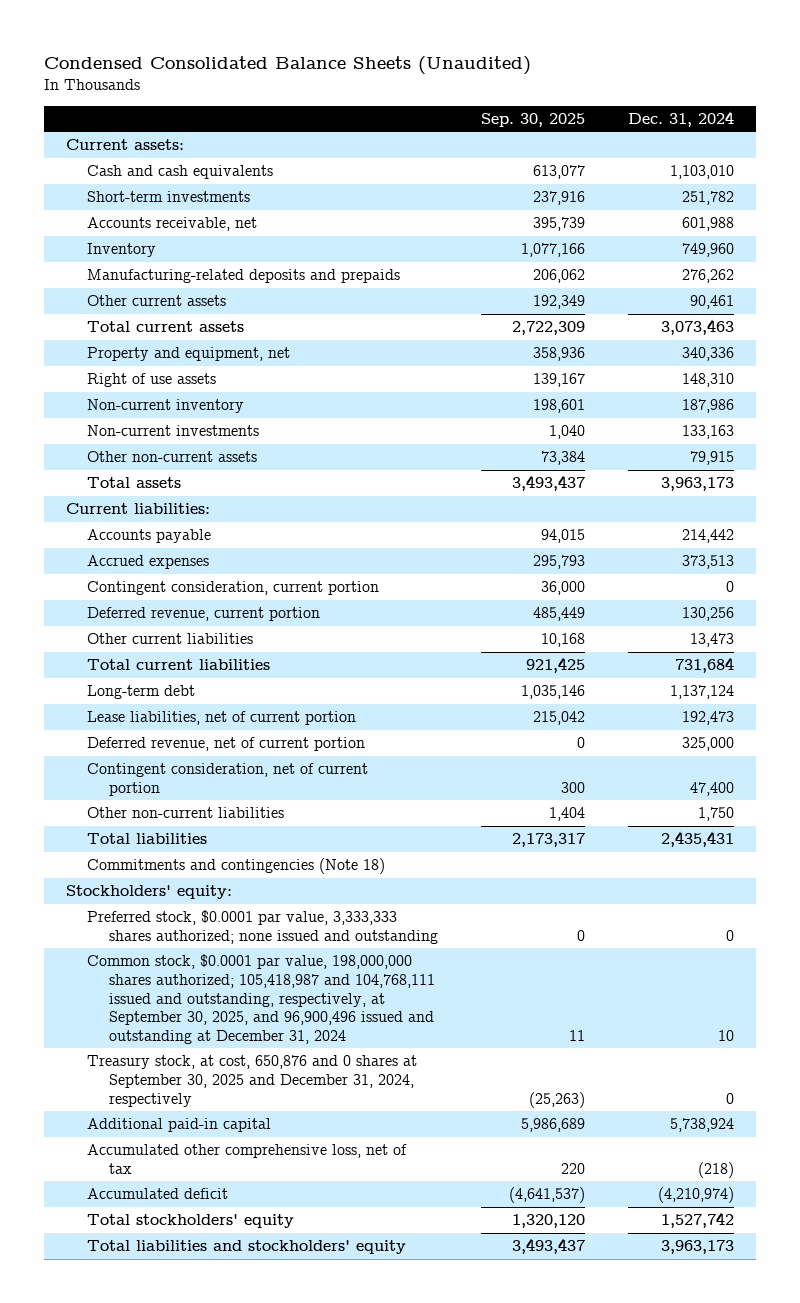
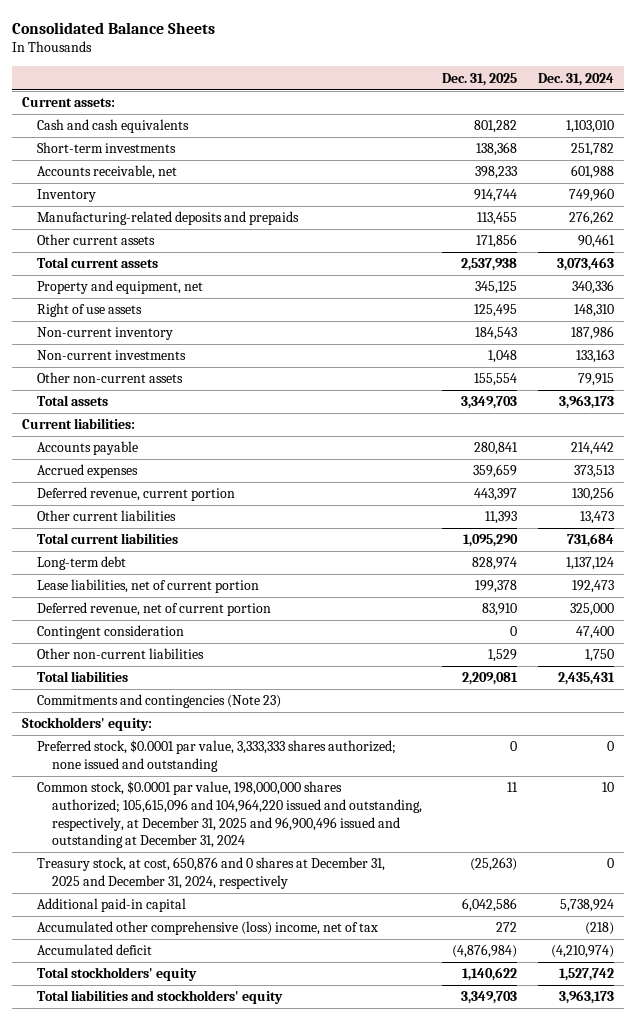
- Condensed Consolidated Balance Sheets (Unaudited)
+ Consolidated Balance Sheets
- | Sep. 30, 2025 | Dec. 31, 2024
+ | Dec. 31, 2025 | Dec. 31, 2024
- Contingent consideration, current portion | 36,000 | 0
- Contingent consideration, net of current portion | 300 | 47,400
+ Contingent consideration | 0 | 47,400
- Commitments and contingencies (Note 18)
+ Commitments and contingencies (Note 23)
- Common stock, $0.0001 par value, 198,000,000 shares authorized; 105,418,987 and 104,768,111 issued and outstanding, respectively, at September 30, 2025, and 96,900,496 issued and outstanding at December 31, 2024 | 11 | 10
- Treasury stock, at cost, 650,876 and 0 shares at September 30, 2025 and December 31, 2024, respectively | (25,263) | 0
+ Common stock, $0.0001 par value, 198,000,000 shares authorized; 105,615,096 and 104,964,220 issued and outstanding, respectively, at December 31, 2025 and 96,900,496 issued and outstanding at December 31, 2024 | 11 | 10
+ Treasury stock, at cost, 650,876 and 0 shares at December 31, 2025 and December 31, 2024, respectively | (25,263) | 0
- Accumulated other comprehensive loss, net of tax | 220 | (218)
+ Accumulated other comprehensive (loss) income, net of tax | 272 | (218)

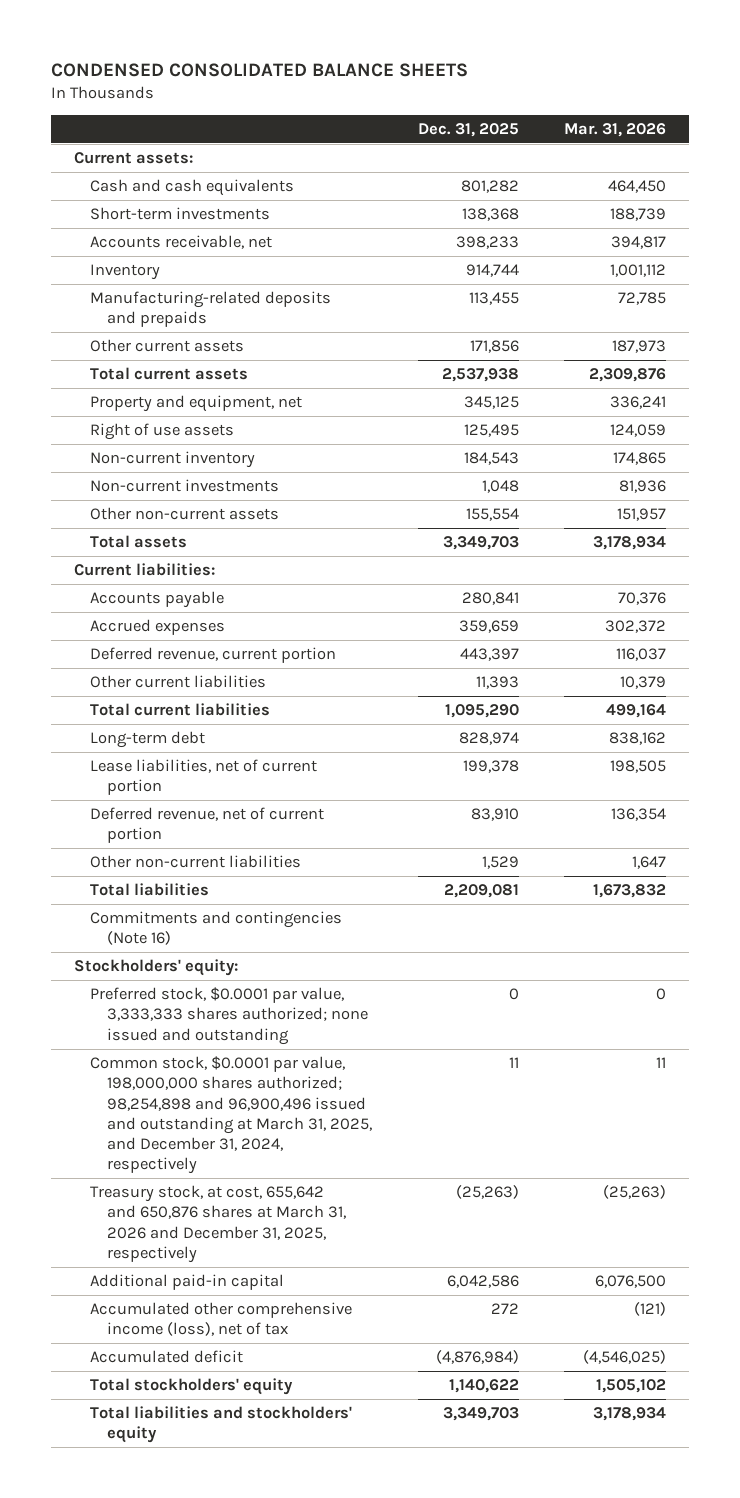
- Consolidated Balance Sheets
+ CONDENSED CONSOLIDATED BALANCE SHEETS
- | Dec. 31, 2025 | Dec. 31, 2024
+ | Dec. 31, 2025 | Mar. 31, 2026
- Contingent consideration | 0 | 47,400
- Commitments and contingencies (Note 23)
+ Commitments and contingencies (Note 16)
- Common stock, $0.0001 par value, 198,000,000 shares authorized; 105,615,096 and 104,964,220 issued and outstanding, respectively, at December 31, 2025 and 96,900,496 issued and outstanding at December 31, 2024 | 11 | 10
- Treasury stock, at cost, 650,876 and 0 shares at December 31, 2025 and December 31, 2024, respectively | (25,263) | 0
+ Common stock, $0.0001 par value, 198,000,000 shares authorized; 98,254,898 and 96,900,496 issued and outstanding at March 31, 2025, and December 31, 2024, respectively | 11 | 11
+ Treasury stock, at cost, 655,642 and 650,876 shares at March 31, 2026 and December 31, 2025, respectively | (25,263) | (25,263)
- Accumulated other comprehensive (loss) income, net of tax | 272 | (218)
+ Accumulated other comprehensive income (loss), net of tax | 272 | (121)

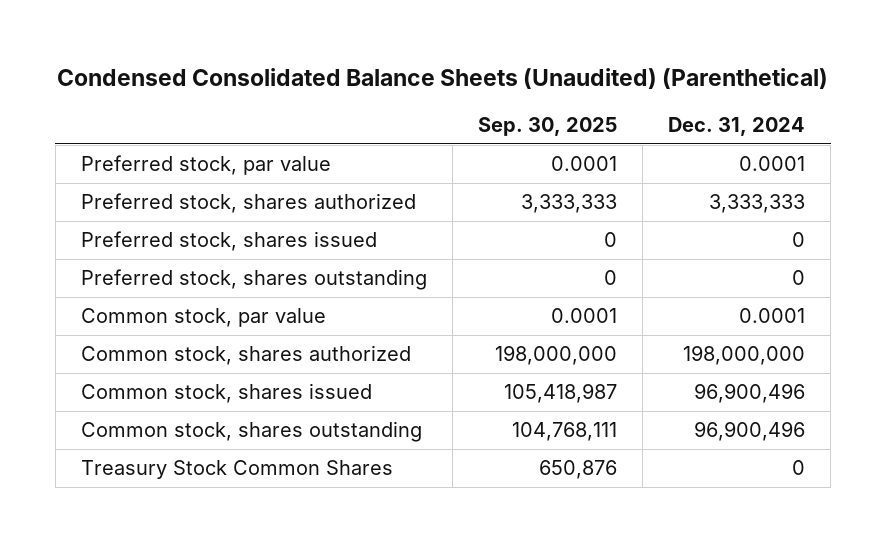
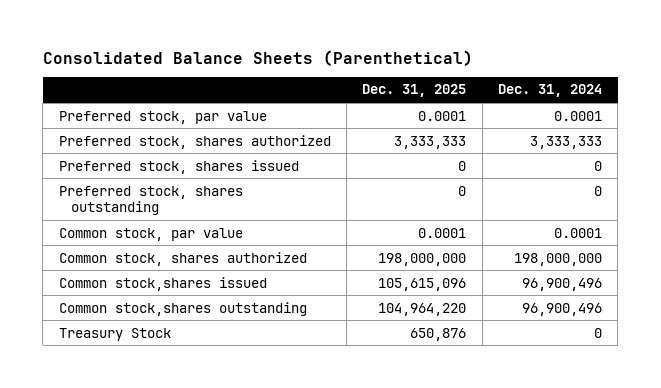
- Condensed Consolidated Balance Sheets (Unaudited) (Parenthetical)
+ Consolidated Balance Sheets (Parenthetical)
- | Sep. 30, 2025 | Dec. 31, 2024
+ | Dec. 31, 2025 | Dec. 31, 2024
- Common stock, shares issued | 105,418,987 | 96,900,496
- Common stock, shares outstanding | 104,768,111 | 96,900,496
- Treasury Stock Common Shares | 650,876 | 0
+ Common stock,shares issued | 105,615,096 | 96,900,496
+ Common stock,shares outstanding | 104,964,220 | 96,900,496
+ Treasury Stock | 650,876 | 0

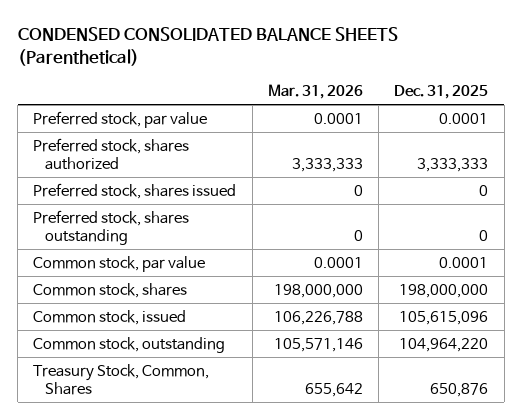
- Consolidated Balance Sheets (Parenthetical)
+ CONDENSED CONSOLIDATED BALANCE SHEETS (Parenthetical)
- | Dec. 31, 2025 | Dec. 31, 2024
+ | Mar. 31, 2026 | Dec. 31, 2025
- Common stock, shares authorized | 198,000,000 | 198,000,000
- Common stock,shares issued | 105,615,096 | 96,900,496
- Common stock,shares outstanding | 104,964,220 | 96,900,496
- Treasury Stock | 650,876 | 0
+ Common stock, shares | 198,000,000 | 198,000,000
+ Common stock, issued | 106,226,788 | 105,615,096
+ Common stock, outstanding | 105,571,146 | 104,964,220
+ Treasury Stock, Common, Shares | 655,642 | 650,876

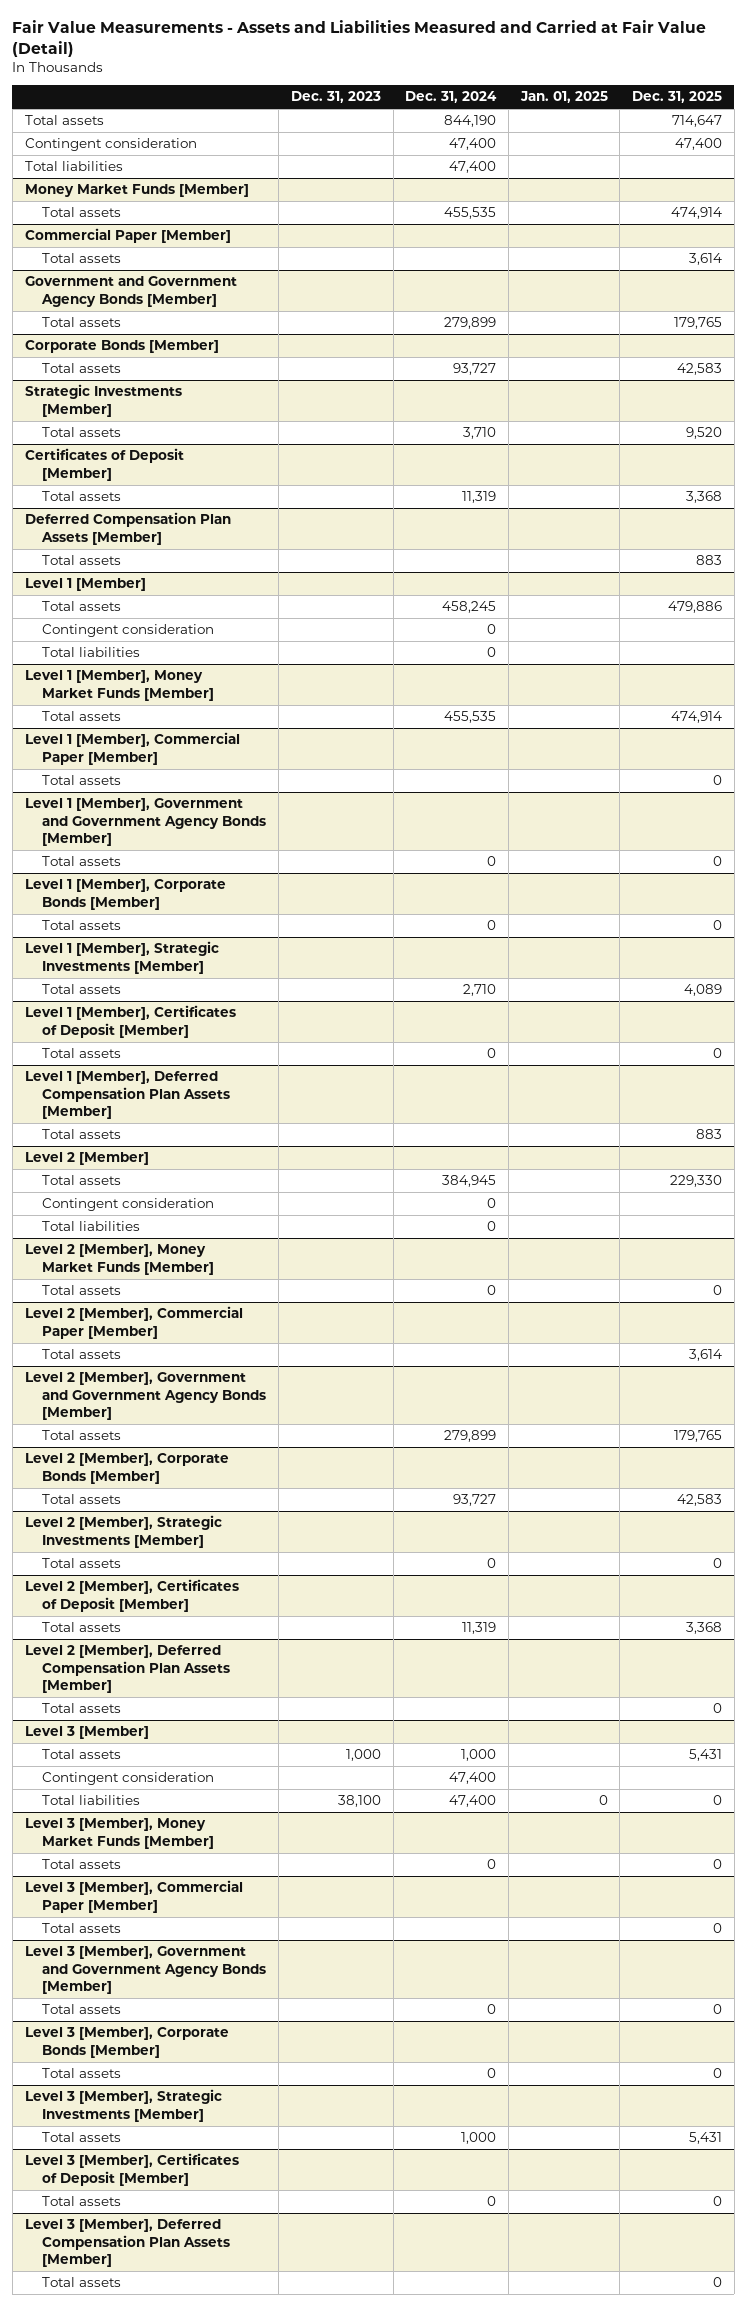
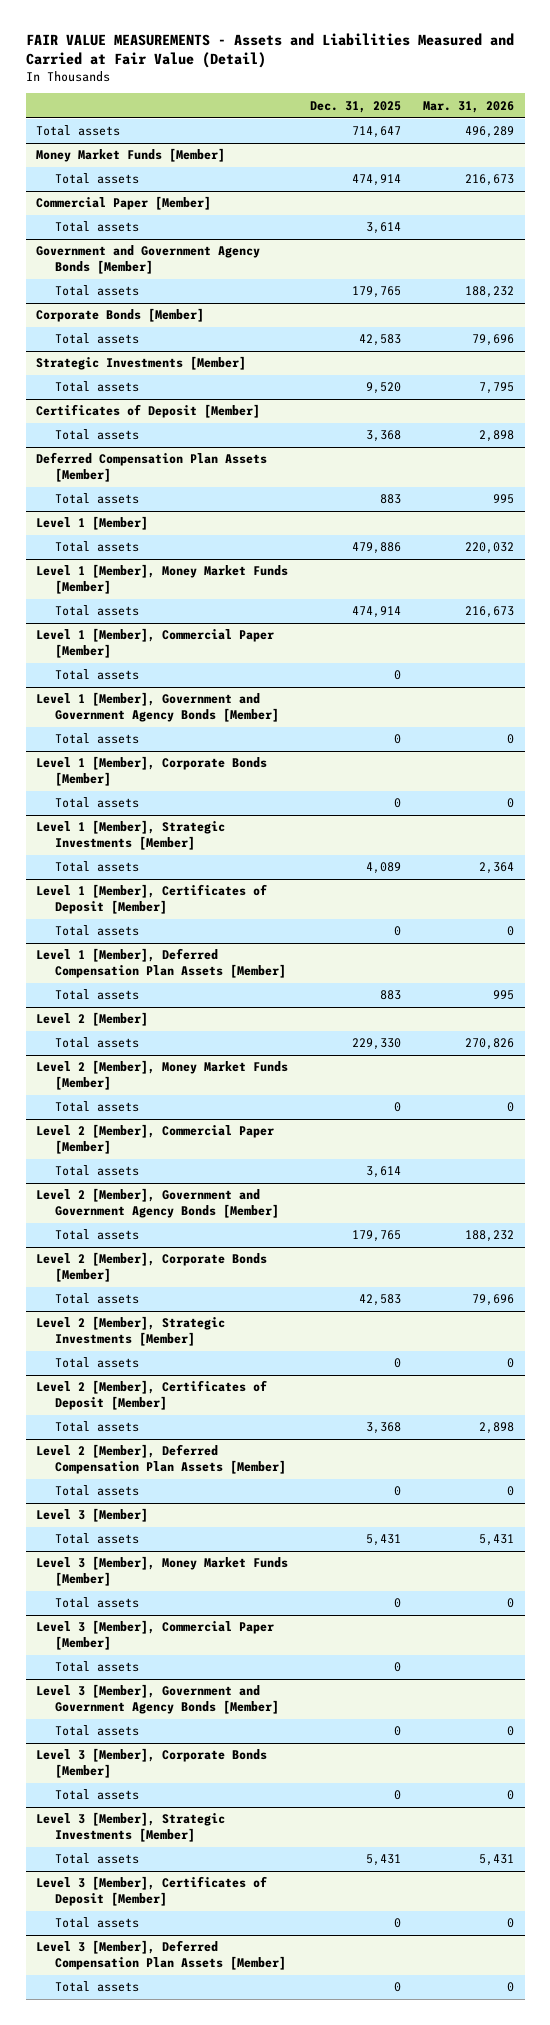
- Fair Value Measurements - Assets and Liabilities Measured and Carried at Fair Value (Detail)
+ FAIR VALUE MEASUREMENTS - Assets and Liabilities Measured and Carried at Fair Value (Detail)
- | Dec. 31, 2023 | Dec. 31, 2024 | Jan. 01, 2025 | Dec. 31, 2025
+ | Dec. 31, 2025 | Mar. 31, 2026
- Contingent consideration | | 47,400 | | 47,400
- Total liabilities | | 47,400 | |
@ Level 1 [Member]
- Contingent consideration | | 0 | |
- Total liabilities | | 0 | |
@ Level 2 [Member]
- Contingent consideration | | 0 | |
- Total liabilities | | 0 | |
@ Level 3 [Member]
- Contingent consideration | | 47,400 | |
- Total liabilities | 38,100 | 47,400 | 0 | 0

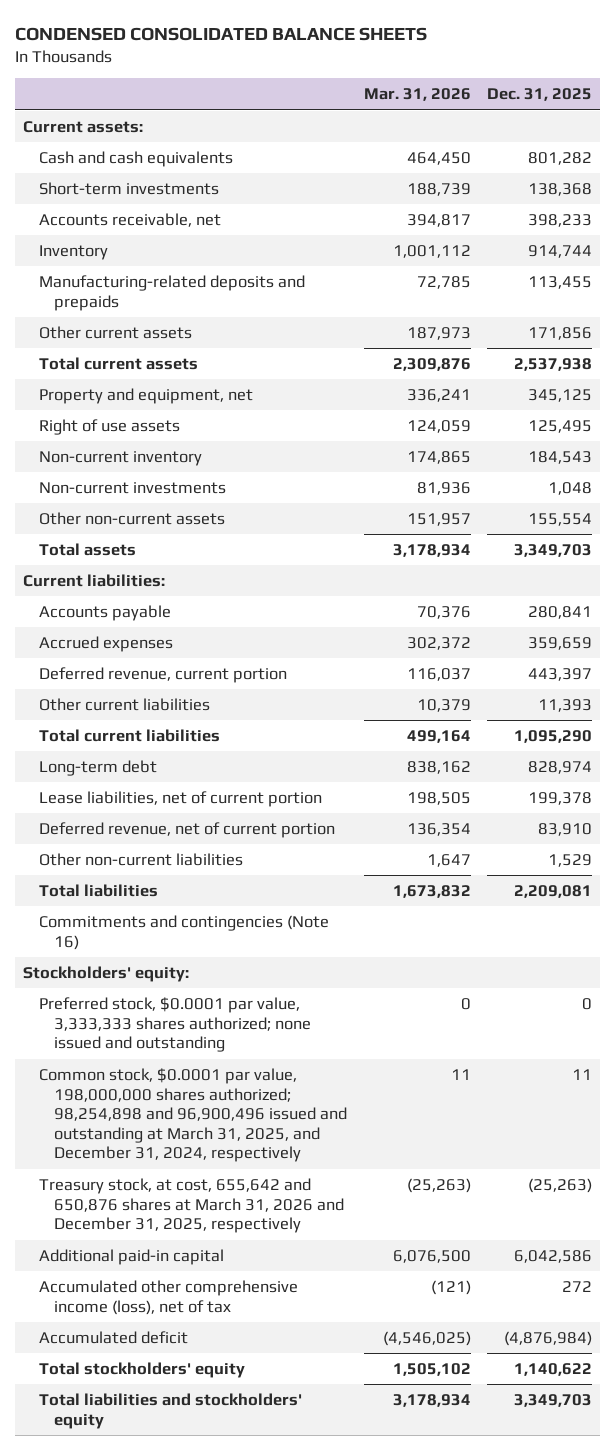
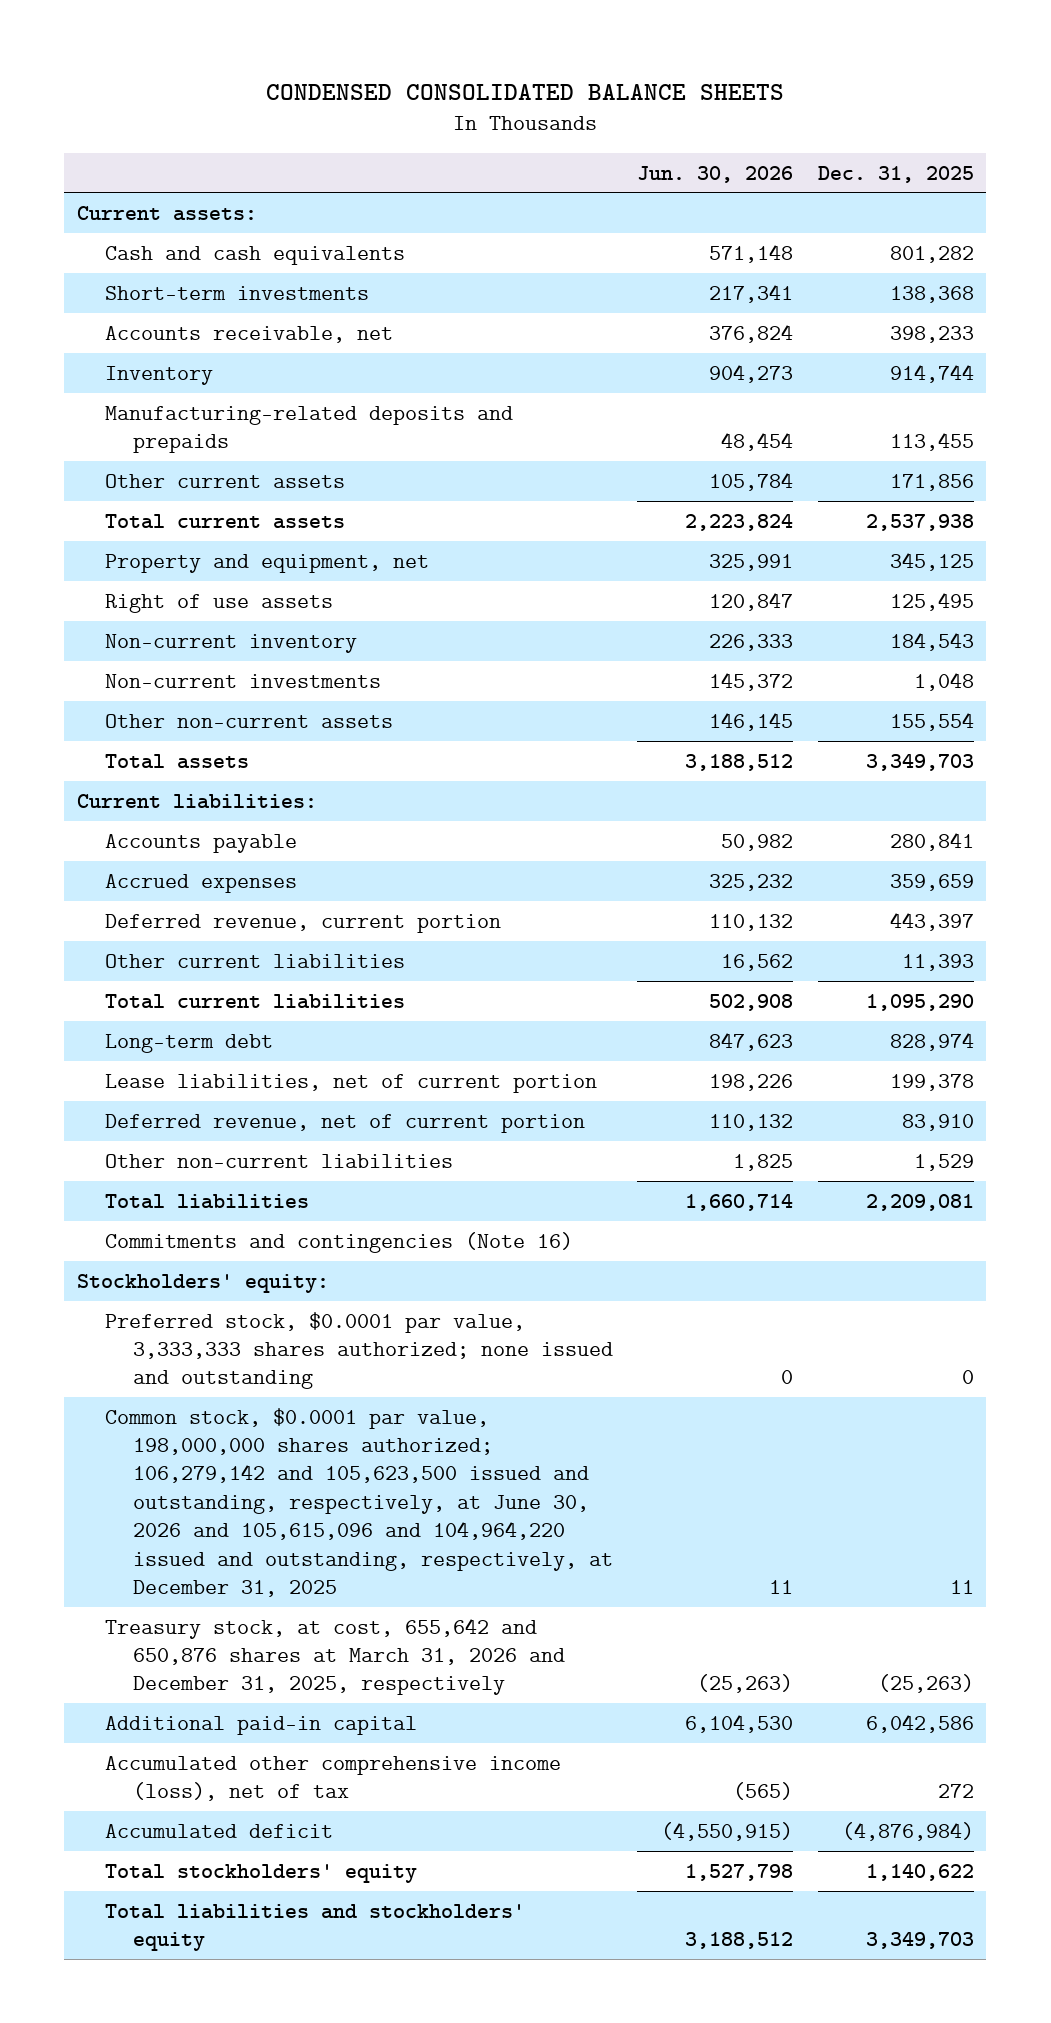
- | Mar. 31, 2026 | Dec. 31, 2025
+ | Jun. 30, 2026 | Dec. 31, 2025
- Common stock, $0.0001 par value, 198,000,000 shares authorized; 98,254,898 and 96,900,496 issued and outstanding at March 31, 2025, and December 31, 2024, respectively | 11 | 11
+ Common stock, $0.0001 par value, 198,000,000 shares authorized; 106,279,142 and 105,623,500 issued and outstanding, respectively, at June 30, 2026 and 105,615,096 and 104,964,220 issued and outstanding, respectively, at December 31, 2025 | 11 | 11

